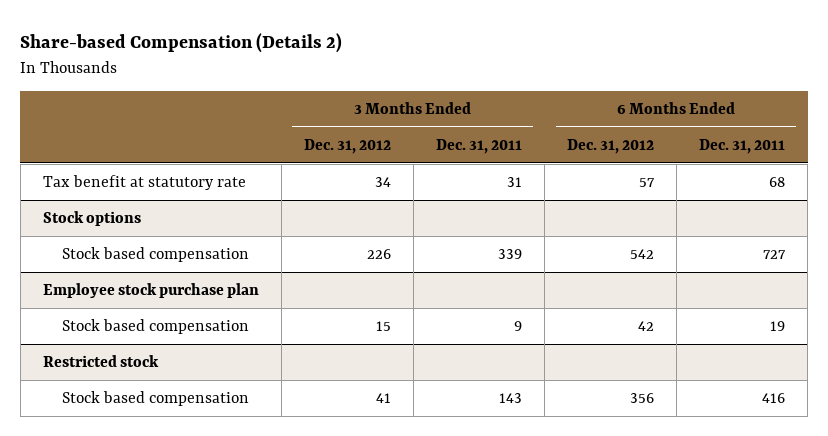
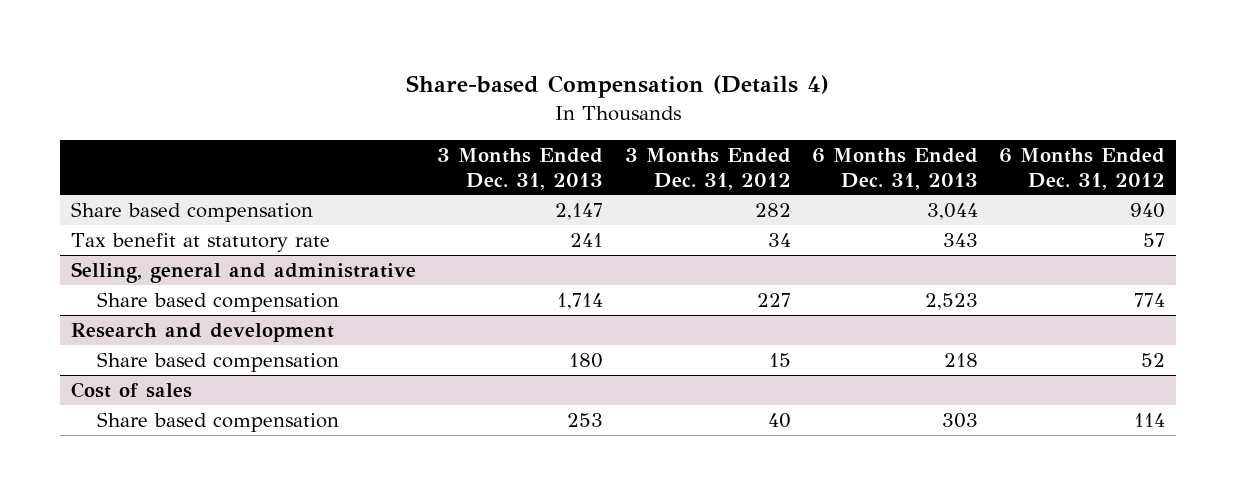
- Share-based Compensation (Details 2)
+ Share-based Compensation (Details 4)
- | 3 Months Ended Dec. 31, 2012 | 3 Months Ended Dec. 31, 2011 | 6 Months Ended Dec. 31, 2012 | 6 Months Ended Dec. 31, 2011
+ | 3 Months Ended Dec. 31, 2013 | 3 Months Ended Dec. 31, 2012 | 6 Months Ended Dec. 31, 2013 | 6 Months Ended Dec. 31, 2012
+ Share based compensation | 2,147 | 282 | 3,044 | 940
- Stock options
- Stock based compensation | 226 | 339 | 542 | 727
- Employee stock purchase plan
- Stock based compensation | 15 | 9 | 42 | 19
- Restricted stock
- Stock based compensation | 41 | 143 | 356 | 416
+ Selling, general and administrative
+ Share based compensation | 1,714 | 227 | 2,523 | 774
+ Research and development
+ Share based compensation | 180 | 15 | 218 | 52
+ Cost of sales
+ Share based compensation | 253 | 40 | 303 | 114

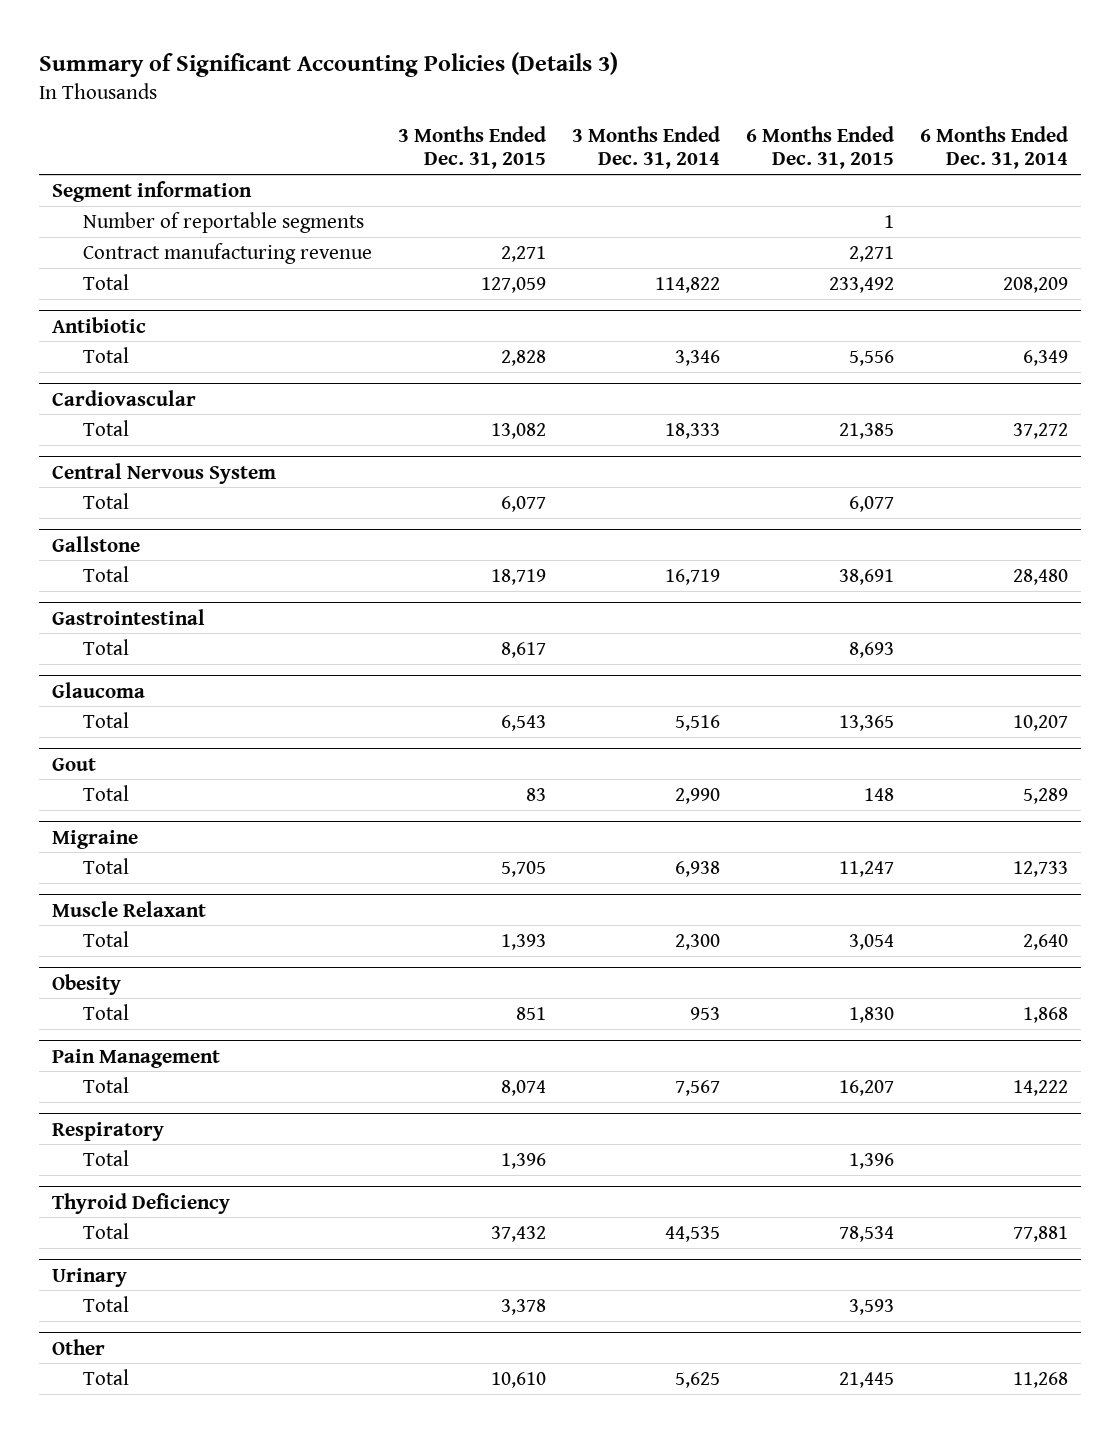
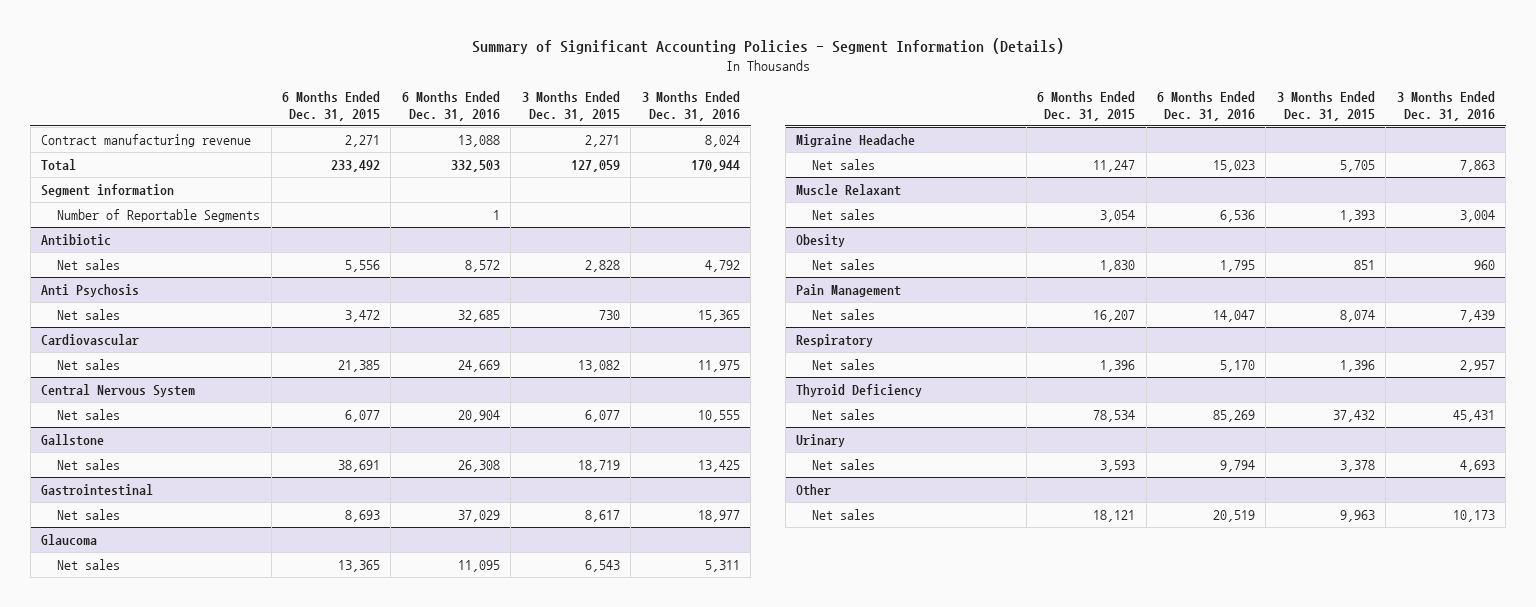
- Summary of Significant Accounting Policies (Details 3)
+ Summary of Significant Accounting Policies - Segment Information (Details)
- | 3 Months Ended Dec. 31, 2015 | 3 Months Ended Dec. 31, 2014 | 6 Months Ended Dec. 31, 2015 | 6 Months Ended Dec. 31, 2014
+ | 6 Months Ended Dec. 31, 2015 | 6 Months Ended Dec. 31, 2016 | 3 Months Ended Dec. 31, 2015 | 3 Months Ended Dec. 31, 2016
- Number of reportable segments | | | 1 |
moved down: Segment information
+ Number of Reportable Segments | | 1 | |
@ Antibiotic
- Total | 2,828 | 3,346 | 5,556 | 6,349
+ Net sales | 5,556 | 8,572 | 2,828 | 4,792
+ Anti Psychosis
+ Net sales | 3,472 | 32,685 | 730 | 15,365
@ Cardiovascular
- Total | 13,082 | 18,333 | 21,385 | 37,272
+ Net sales | 21,385 | 24,669 | 13,082 | 11,975
@ Central Nervous System
- Total | 6,077 | | 6,077 |
+ Net sales | 6,077 | 20,904 | 6,077 | 10,555
@ Gallstone
- Total | 18,719 | 16,719 | 38,691 | 28,480
+ Net sales | 38,691 | 26,308 | 18,719 | 13,425
@ Gastrointestinal
- Total | 8,617 | | 8,693 |
+ Net sales | 8,693 | 37,029 | 8,617 | 18,977
@ Glaucoma
- Total | 6,543 | 5,516 | 13,365 | 10,207
- Gout
- Total | 83 | 2,990 | 148 | 5,289
- Migraine
- Total | 5,705 | 6,938 | 11,247 | 12,733
@ Glaucoma
+ Net sales | 13,365 | 11,095 | 6,543 | 5,311
+ Migraine Headache
+ Net sales | 11,247 | 15,023 | 5,705 | 7,863
@ Muscle Relaxant
- Total | 1,393 | 2,300 | 3,054 | 2,640
+ Net sales | 3,054 | 6,536 | 1,393 | 3,004
@ Obesity
- Total | 851 | 953 | 1,830 | 1,868
+ Net sales | 1,830 | 1,795 | 851 | 960
@ Pain Management
- Total | 8,074 | 7,567 | 16,207 | 14,222
+ Net sales | 16,207 | 14,047 | 8,074 | 7,439
@ Respiratory
- Total | 1,396 | | 1,396 |
+ Net sales | 1,396 | 5,170 | 1,396 | 2,957
@ Thyroid Deficiency
- Total | 37,432 | 44,535 | 78,534 | 77,881
+ Net sales | 78,534 | 85,269 | 37,432 | 45,431
@ Urinary
- Total | 3,378 | | 3,593 |
+ Net sales | 3,593 | 9,794 | 3,378 | 4,693
@ Other
- Total | 10,610 | 5,625 | 21,445 | 11,268
+ Net sales | 18,121 | 20,519 | 9,963 | 10,173

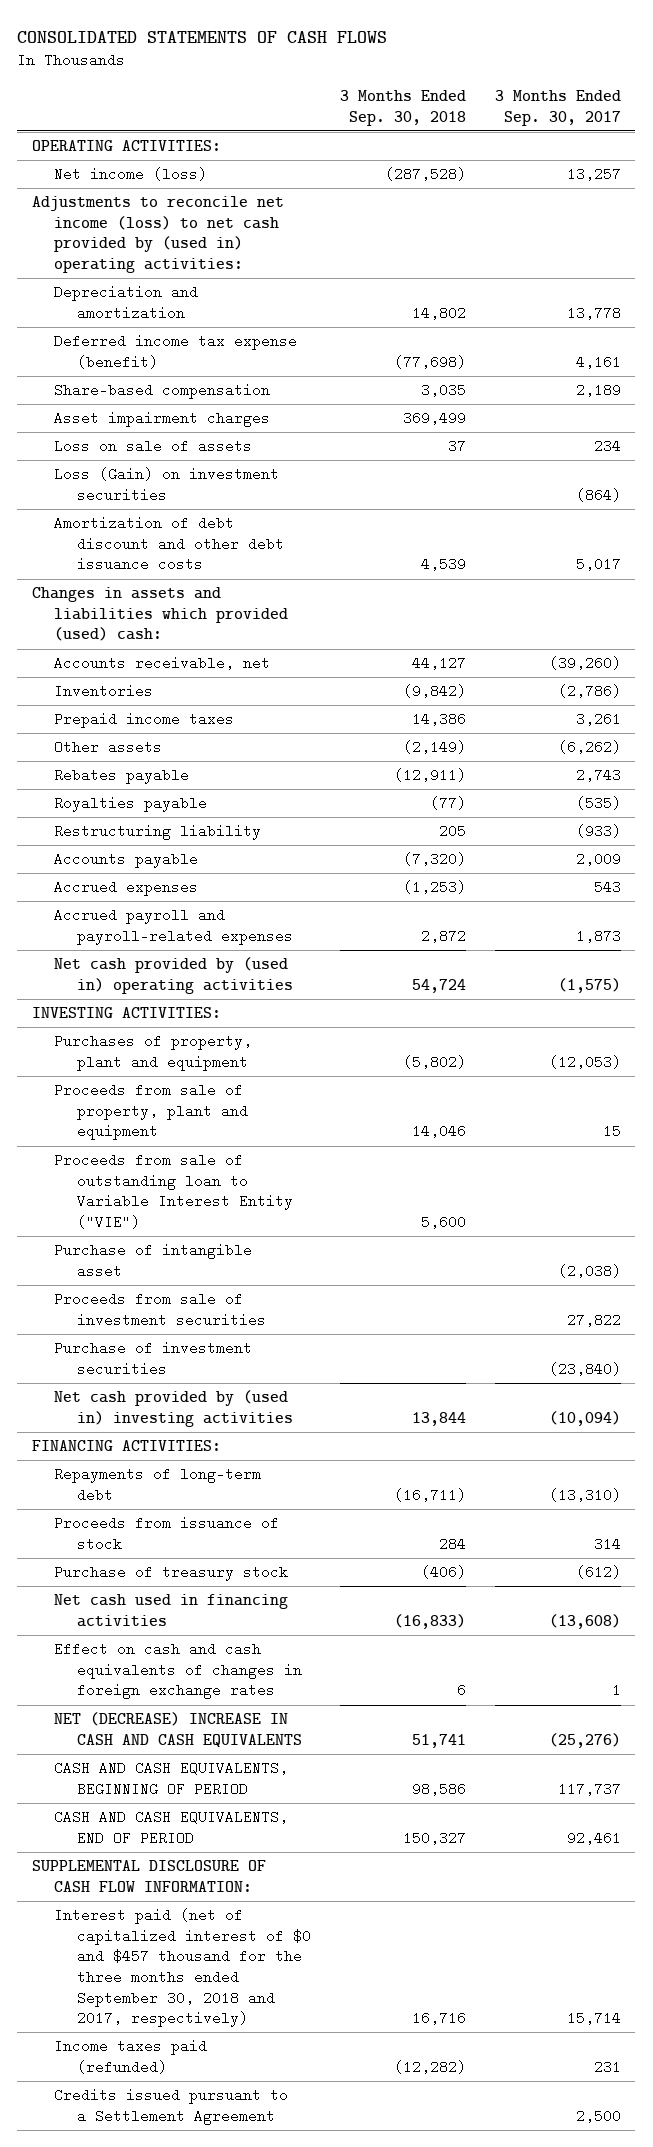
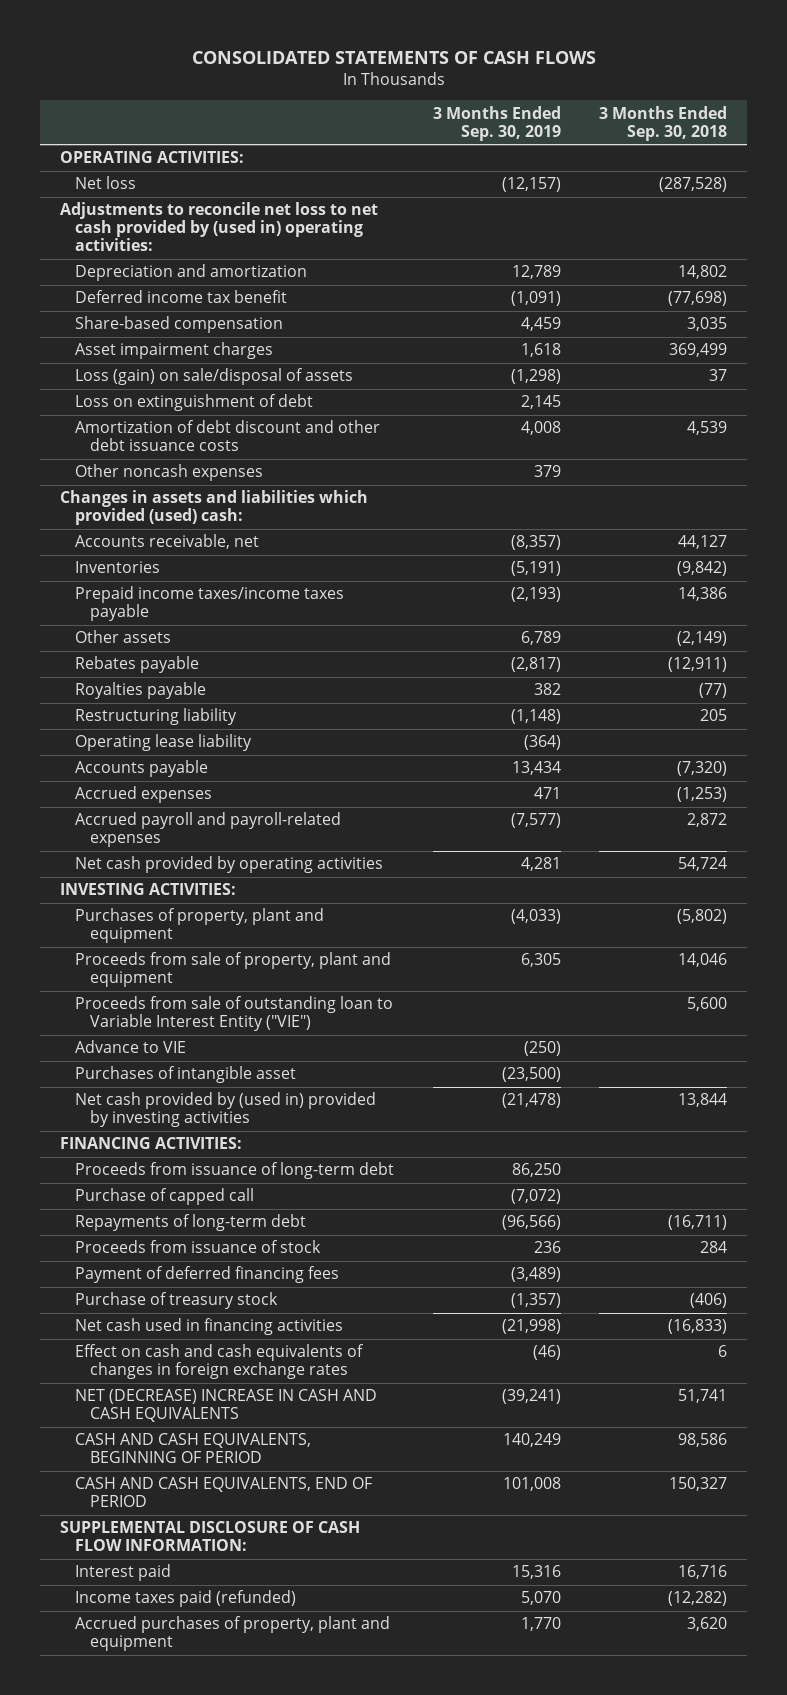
- | 3 Months Ended Sep. 30, 2018 | 3 Months Ended Sep. 30, 2017
+ | 3 Months Ended Sep. 30, 2019 | 3 Months Ended Sep. 30, 2018
- Net income (loss) | (287,528) | 13,257
- Adjustments to reconcile net income (loss) to net cash provided by (used in) operating activities:
+ Net loss | (12,157) | (287,528)
+ Adjustments to reconcile net loss to net cash provided by (used in) operating activities:
- Deferred income tax expense (benefit) | (77,698) | 4,161
+ Deferred income tax benefit | (1,091) | (77,698)
- Loss on sale of assets | 37 | 234
- Loss (Gain) on investment securities | | (864)
+ Loss (gain) on sale/disposal of assets | (1,298) | 37
+ Loss on extinguishment of debt | 2,145 |
+ Other noncash expenses | 379 |
- Prepaid income taxes | 14,386 | 3,261
+ Prepaid income taxes/income taxes payable | (2,193) | 14,386
+ Operating lease liability | (364) |
- Net cash provided by (used in) operating activities | 54,724 | (1,575)
+ Net cash provided by operating activities | 4,281 | 54,724
- Purchase of intangible asset | | (2,038)
- Proceeds from sale of investment securities | | 27,822
- Purchase of investment securities | | (23,840)
- Net cash provided by (used in) investing activities | 13,844 | (10,094)
+ Advance to VIE | (250) |
+ Purchases of intangible asset | (23,500) |
+ Net cash provided by (used in) provided by investing activities | (21,478) | 13,844
+ Proceeds from issuance of long-term debt | 86,250 |
+ Purchase of capped call | (7,072) |
+ Payment of deferred financing fees | (3,489) |
- Interest paid (net of capitalized interest of $0 and $457 thousand for the three months ended September 30, 2018 and 2017, respectively) | 16,716 | 15,714
+ Interest paid | 15,316 | 16,716
- Credits issued pursuant to a Settlement Agreement | | 2,500
+ Accrued purchases of property, plant and equipment | 1,770 | 3,620

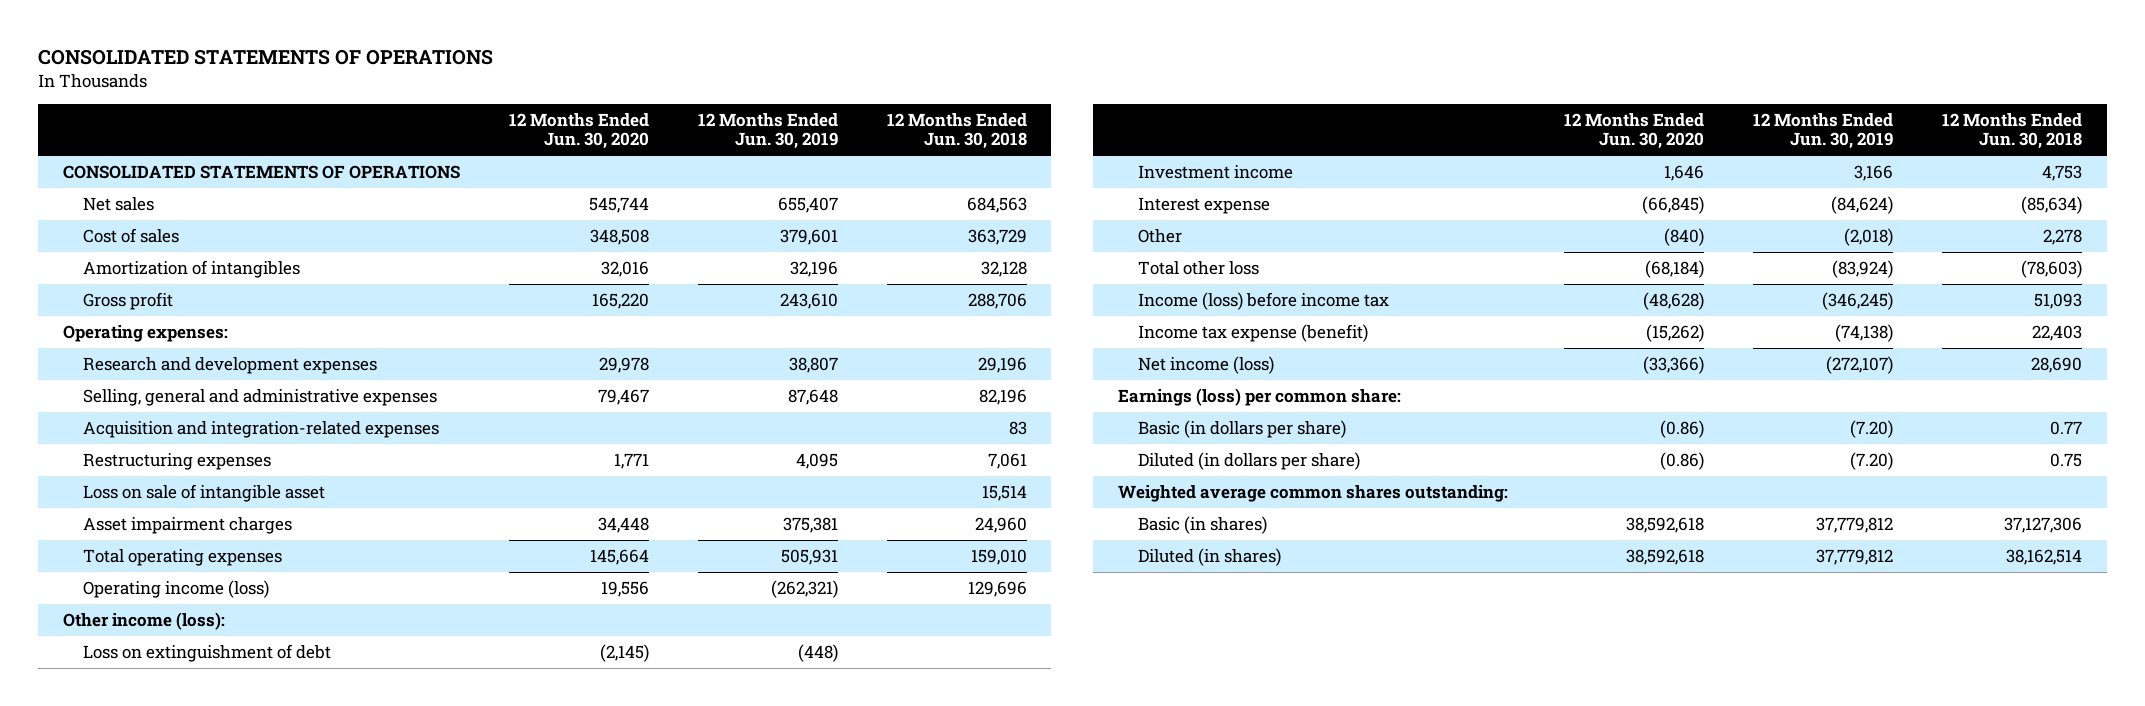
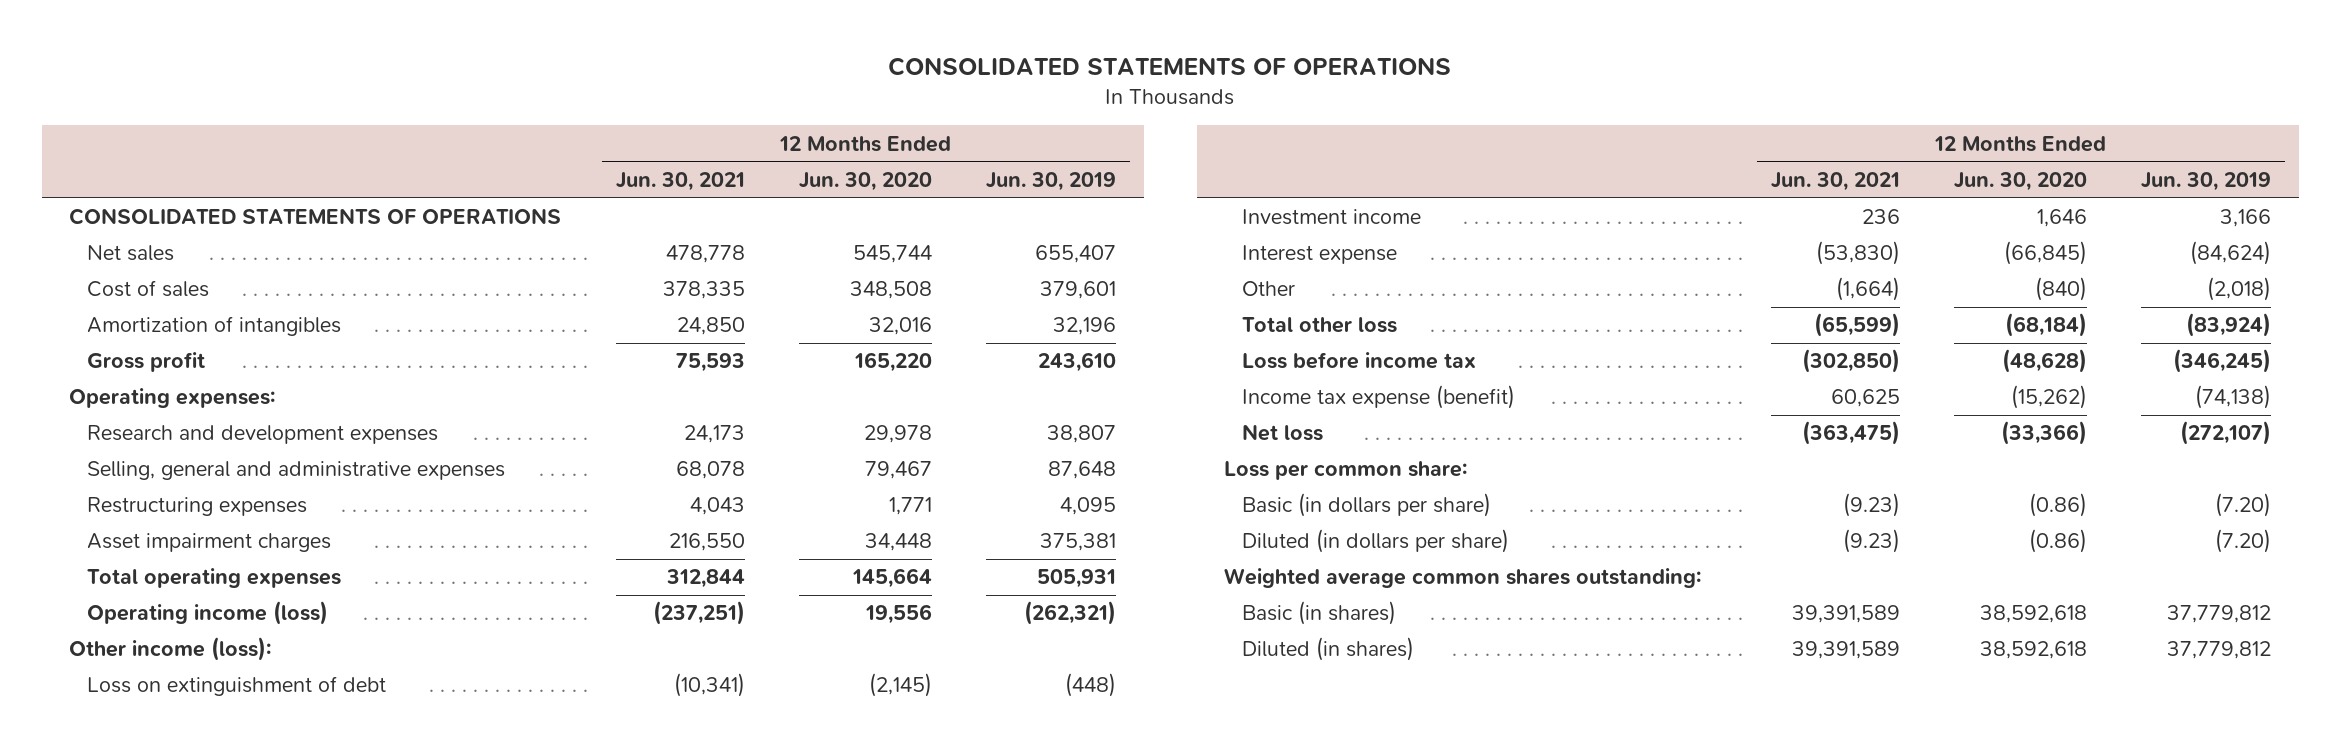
- | 12 Months Ended Jun. 30, 2020 | 12 Months Ended Jun. 30, 2019 | 12 Months Ended Jun. 30, 2018
+ | 12 Months Ended Jun. 30, 2021 | 12 Months Ended Jun. 30, 2020 | 12 Months Ended Jun. 30, 2019
- Acquisition and integration-related expenses | | | 83
- Loss on sale of intangible asset | | | 15,514
- Income (loss) before income tax | (48,628) | (346,245) | 51,093
+ Loss before income tax | (302,850) | (48,628) | (346,245)
- Net income (loss) | (33,366) | (272,107) | 28,690
- Earnings (loss) per common share:
+ Net loss | (363,475) | (33,366) | (272,107)
+ Loss per common share:

